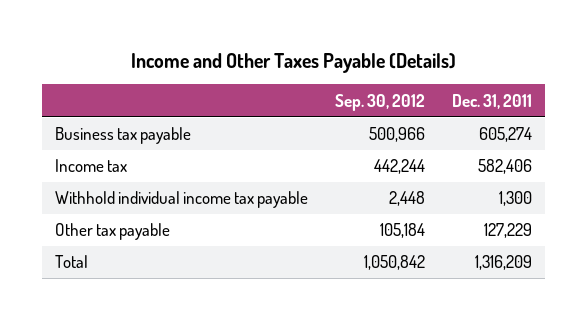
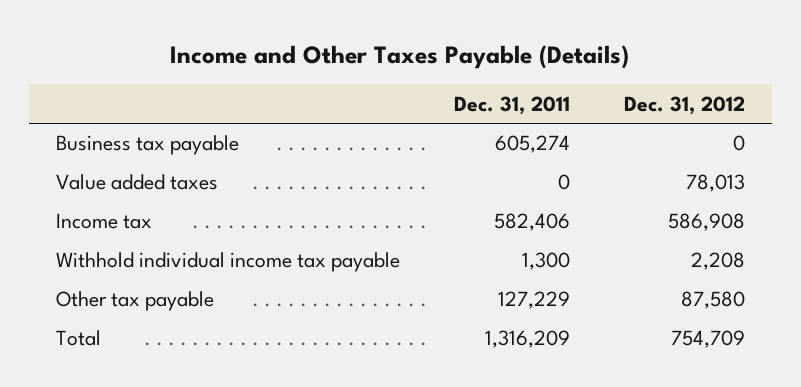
- | Sep. 30, 2012 | Dec. 31, 2011
+ | Dec. 31, 2011 | Dec. 31, 2012
+ Value added taxes | 0 | 78,013

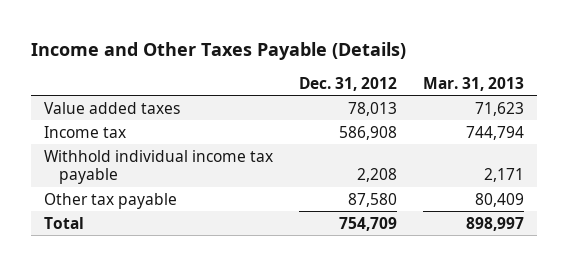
- | Dec. 31, 2011 | Dec. 31, 2012
+ | Dec. 31, 2012 | Mar. 31, 2013
- Business tax payable | 605,274 | 0

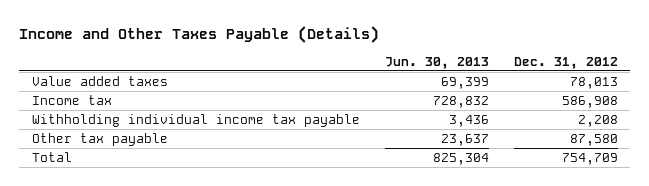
- | Dec. 31, 2012 | Mar. 31, 2013
+ | Jun. 30, 2013 | Dec. 31, 2012
- Withhold individual income tax payable | 2,208 | 2,171
+ Withholding individual income tax payable | 3,436 | 2,208

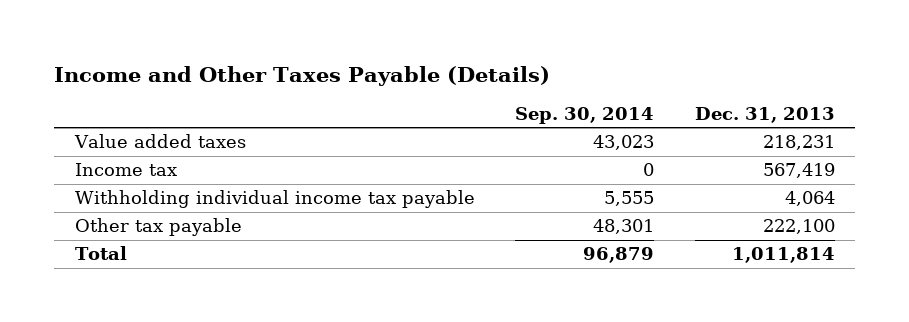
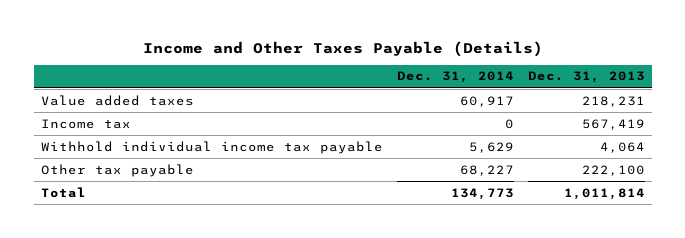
- | Sep. 30, 2014 | Dec. 31, 2013
+ | Dec. 31, 2014 | Dec. 31, 2013
- Withholding individual income tax payable | 5,555 | 4,064
+ Withhold individual income tax payable | 5,629 | 4,064

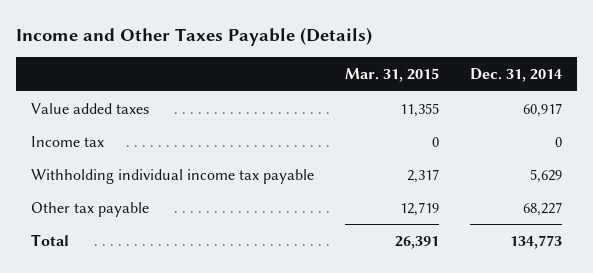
- | Dec. 31, 2014 | Dec. 31, 2013
+ | Mar. 31, 2015 | Dec. 31, 2014
- Withhold individual income tax payable | 5,629 | 4,064
+ Withholding individual income tax payable | 2,317 | 5,629

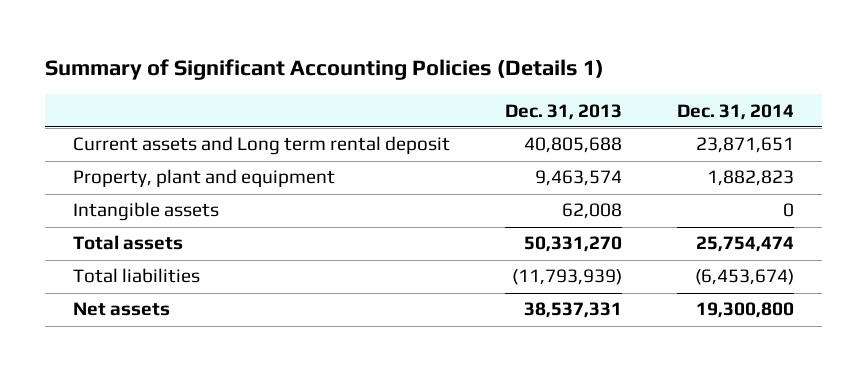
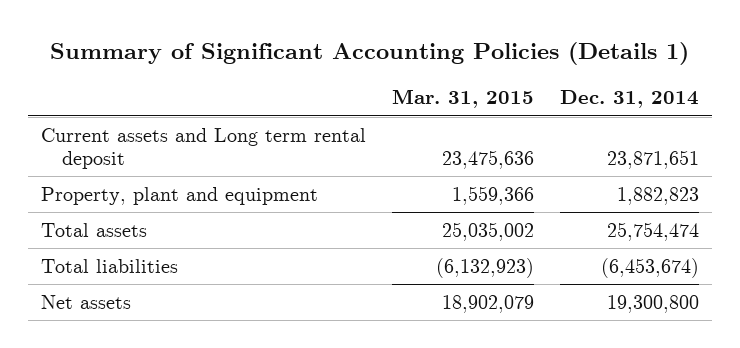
- | Dec. 31, 2013 | Dec. 31, 2014
+ | Mar. 31, 2015 | Dec. 31, 2014
- Intangible assets | 62,008 | 0

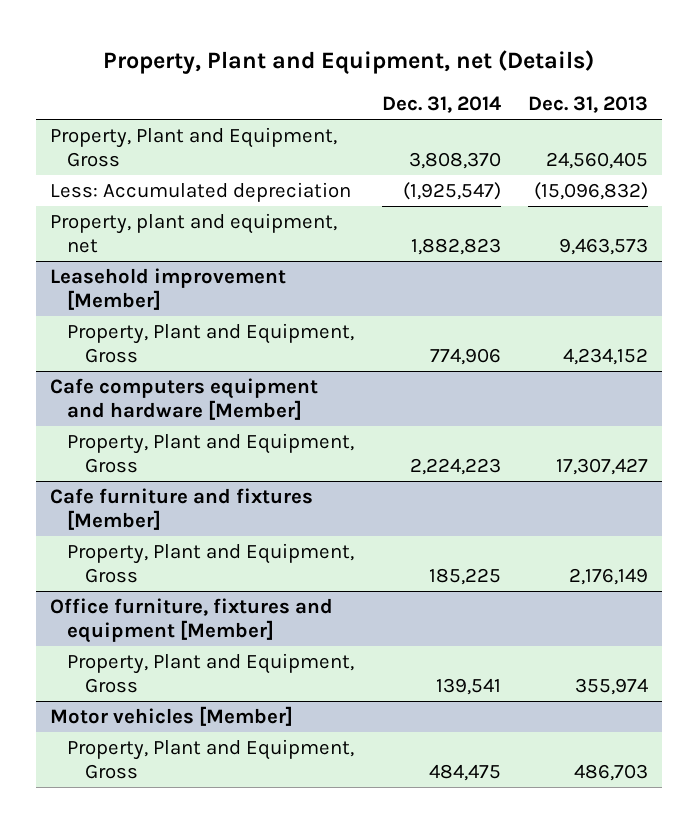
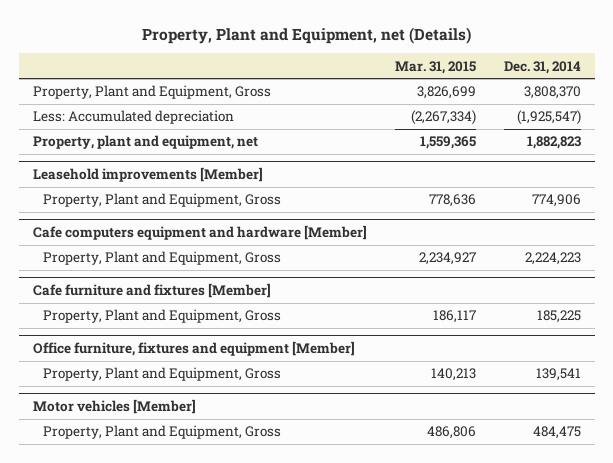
- | Dec. 31, 2014 | Dec. 31, 2013
+ | Mar. 31, 2015 | Dec. 31, 2014
- Leasehold improvement [Member]
+ Leasehold improvements [Member]

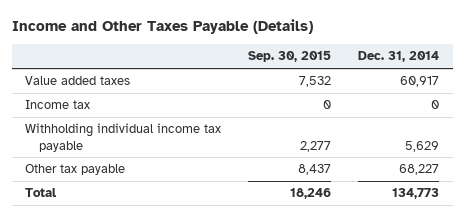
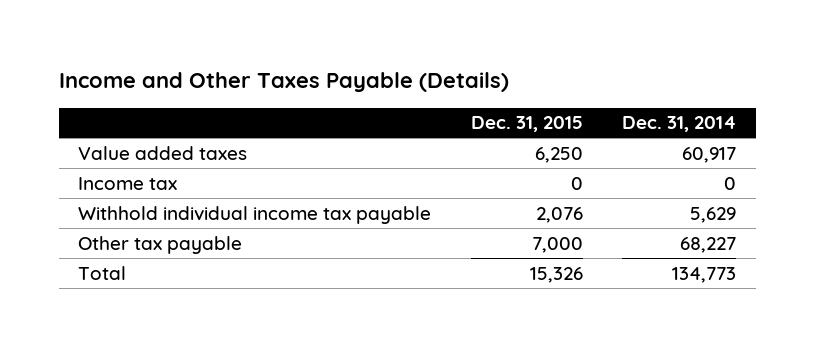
- | Sep. 30, 2015 | Dec. 31, 2014
+ | Dec. 31, 2015 | Dec. 31, 2014
- Withholding individual income tax payable | 2,277 | 5,629
+ Withhold individual income tax payable | 2,076 | 5,629

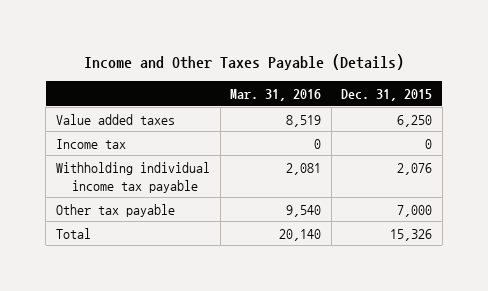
- | Dec. 31, 2015 | Dec. 31, 2014
+ | Mar. 31, 2016 | Dec. 31, 2015
- Withhold individual income tax payable | 2,076 | 5,629
+ Withholding individual income tax payable | 2,081 | 2,076

